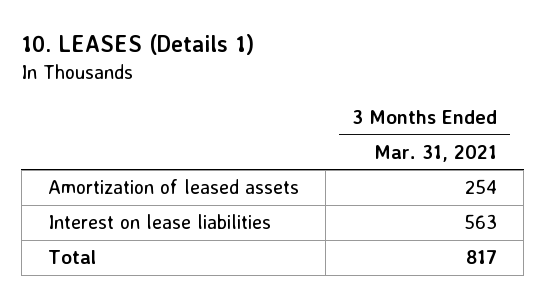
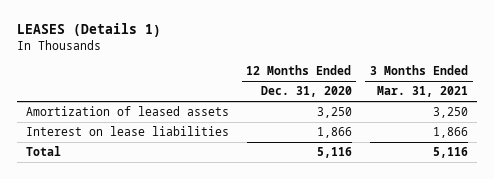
- 10. LEASES (Details 1)
+ LEASES (Details 1)
- | 3 Months Ended Mar. 31, 2021
+ | 12 Months Ended Dec. 31, 2020 | 3 Months Ended Mar. 31, 2021
- Amortization of leased assets | 254
- Interest on lease liabilities | 563
- Total | 817
+ Amortization of leased assets | 3,250 | 3,250
+ Interest on lease liabilities | 1,866 | 1,866
+ Total | 5,116 | 5,116

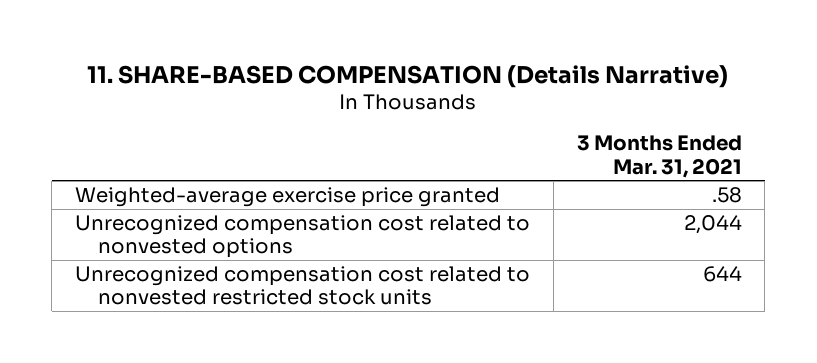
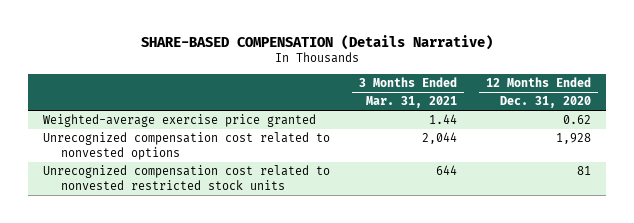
- 11. SHARE-BASED COMPENSATION (Details Narrative)
+ SHARE-BASED COMPENSATION (Details Narrative)
- | 3 Months Ended Mar. 31, 2021
+ | 3 Months Ended Mar. 31, 2021 | 12 Months Ended Dec. 31, 2020
- Weighted-average exercise price granted | .58
+ Weighted-average exercise price granted | 1.44 | 0.62

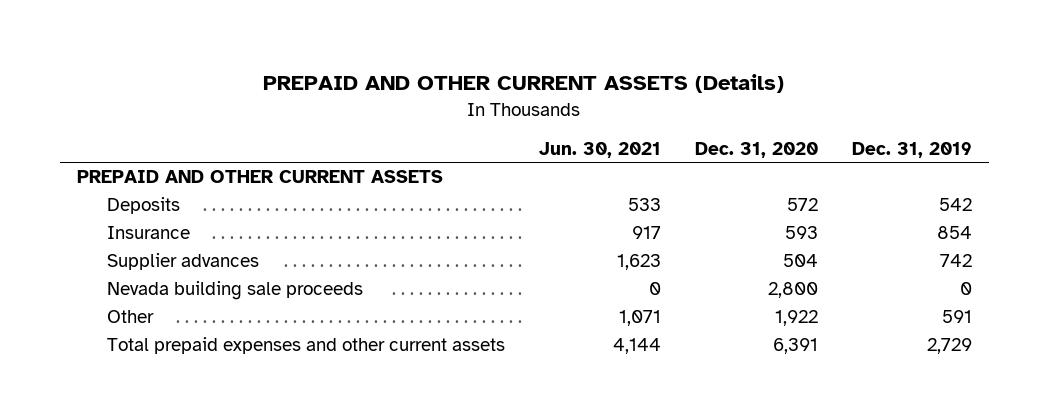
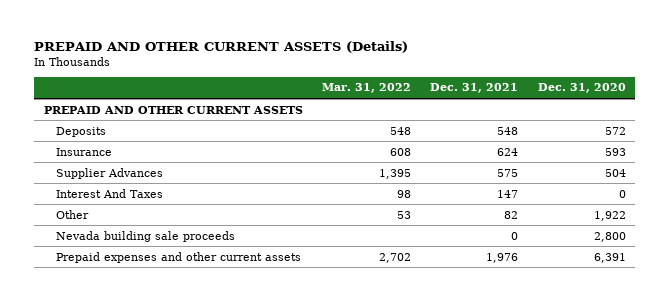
- | Jun. 30, 2021 | Dec. 31, 2020 | Dec. 31, 2019
+ | Mar. 31, 2022 | Dec. 31, 2021 | Dec. 31, 2020
- Supplier advances | 1,623 | 504 | 742
+ Supplier Advances | 1,395 | 575 | 504
+ Interest And Taxes | 98 | 147 | 0
- Total prepaid expenses and other current assets | 4,144 | 6,391 | 2,729
moved down: Nevada building sale proceeds | | 0 | 2,800
+ Prepaid expenses and other current assets | 2,702 | 1,976 | 6,391

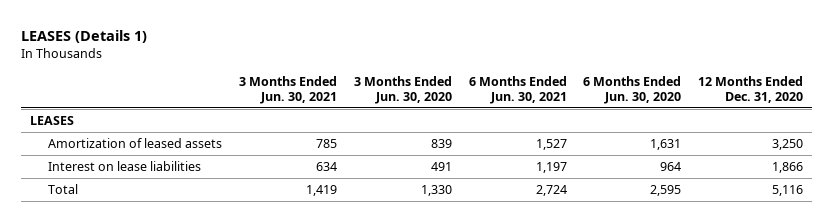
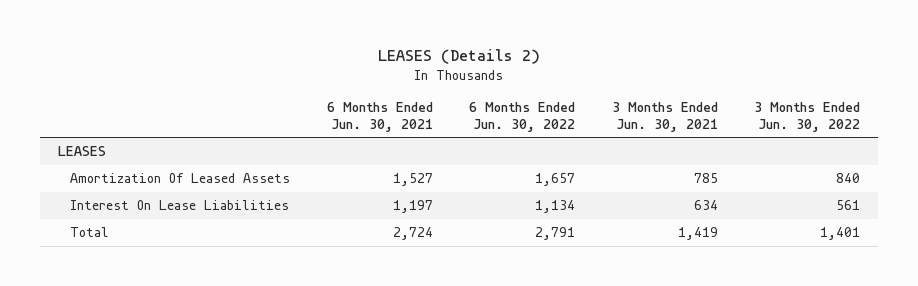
- LEASES (Details 1)
+ LEASES (Details 2)
- | 3 Months Ended Jun. 30, 2021 | 3 Months Ended Jun. 30, 2020 | 6 Months Ended Jun. 30, 2021 | 6 Months Ended Jun. 30, 2020 | 12 Months Ended Dec. 31, 2020
+ | 6 Months Ended Jun. 30, 2021 | 6 Months Ended Jun. 30, 2022 | 3 Months Ended Jun. 30, 2021 | 3 Months Ended Jun. 30, 2022
- Amortization of leased assets | 785 | 839 | 1,527 | 1,631 | 3,250
- Interest on lease liabilities | 634 | 491 | 1,197 | 964 | 1,866
+ Amortization Of Leased Assets | 1,527 | 1,657 | 785 | 840
+ Interest On Lease Liabilities | 1,197 | 1,134 | 634 | 561

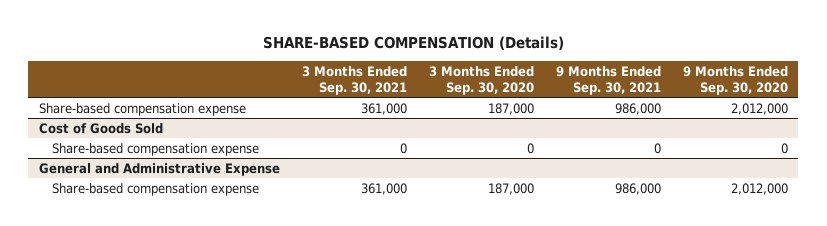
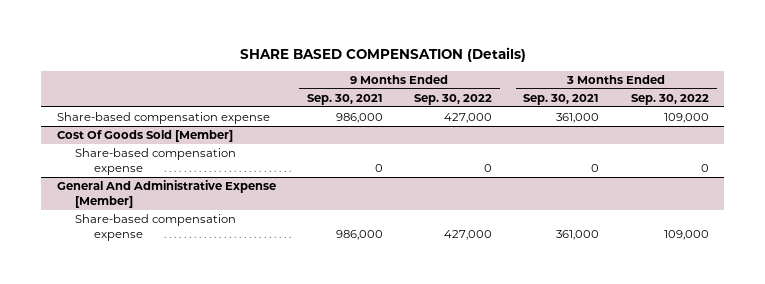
- SHARE-BASED COMPENSATION (Details)
+ SHARE BASED COMPENSATION (Details)
- | 3 Months Ended Sep. 30, 2021 | 3 Months Ended Sep. 30, 2020 | 9 Months Ended Sep. 30, 2021 | 9 Months Ended Sep. 30, 2020
+ | 9 Months Ended Sep. 30, 2021 | 9 Months Ended Sep. 30, 2022 | 3 Months Ended Sep. 30, 2021 | 3 Months Ended Sep. 30, 2022
- Cost of Goods Sold
+ Cost Of Goods Sold [Member]
- General and Administrative Expense
+ General And Administrative Expense [Member]

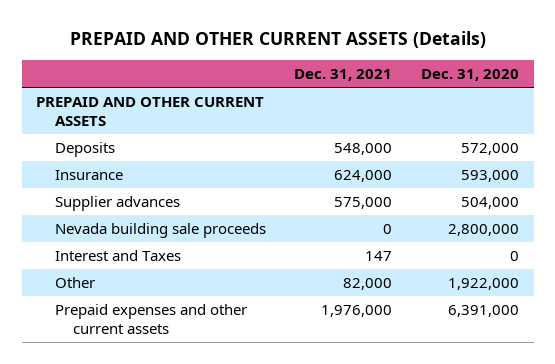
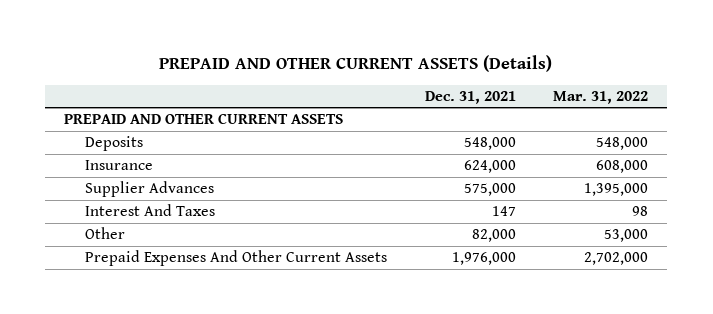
- | Dec. 31, 2021 | Dec. 31, 2020
+ | Dec. 31, 2021 | Mar. 31, 2022
- Supplier advances | 575,000 | 504,000
- Nevada building sale proceeds | 0 | 2,800,000
- Interest and Taxes | 147 | 0
+ Supplier Advances | 575,000 | 1,395,000
+ Interest And Taxes | 147 | 98
- Prepaid expenses and other current assets | 1,976,000 | 6,391,000
+ Prepaid Expenses And Other Current Assets | 1,976,000 | 2,702,000

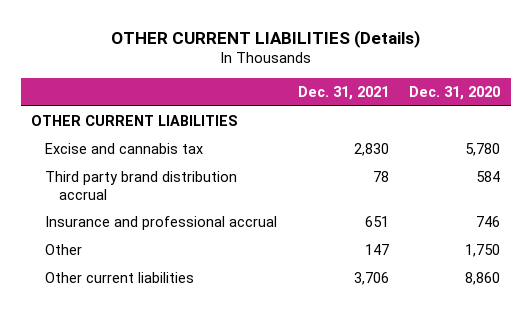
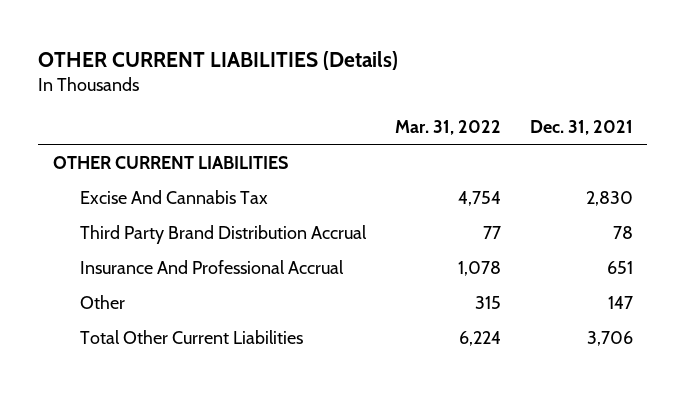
- | Dec. 31, 2021 | Dec. 31, 2020
+ | Mar. 31, 2022 | Dec. 31, 2021
- Excise and cannabis tax | 2,830 | 5,780
- Third party brand distribution accrual | 78 | 584
- Insurance and professional accrual | 651 | 746
+ Excise And Cannabis Tax | 4,754 | 2,830
+ Third Party Brand Distribution Accrual | 77 | 78
+ Insurance And Professional Accrual | 1,078 | 651
- Other current liabilities | 3,706 | 8,860
+ Total Other Current Liabilities | 6,224 | 3,706

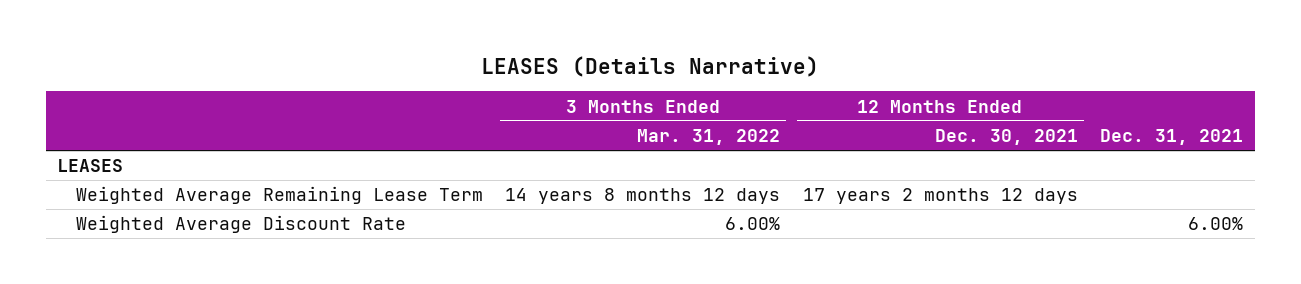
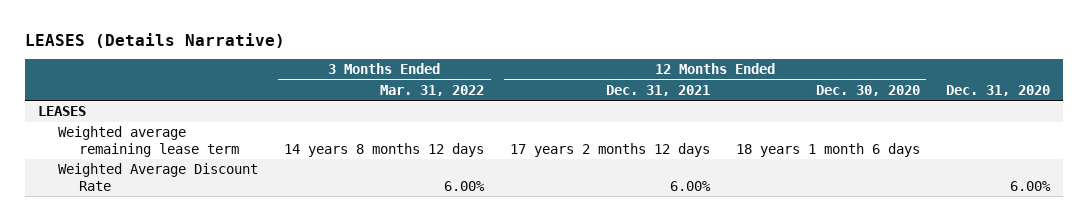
- | 3 Months Ended Mar. 31, 2022 | 12 Months Ended Dec. 30, 2021 | Dec. 31, 2021
+ | 3 Months Ended Mar. 31, 2022 | 12 Months Ended Dec. 31, 2021 | 12 Months Ended Dec. 30, 2020 | Dec. 31, 2020
- Weighted Average Remaining Lease Term | 14 years 8 months 12 days | 17 years 2 months 12 days |
+ Weighted average remaining lease term | 14 years 8 months 12 days | 17 years 2 months 12 days | 18 years 1 month 6 days |

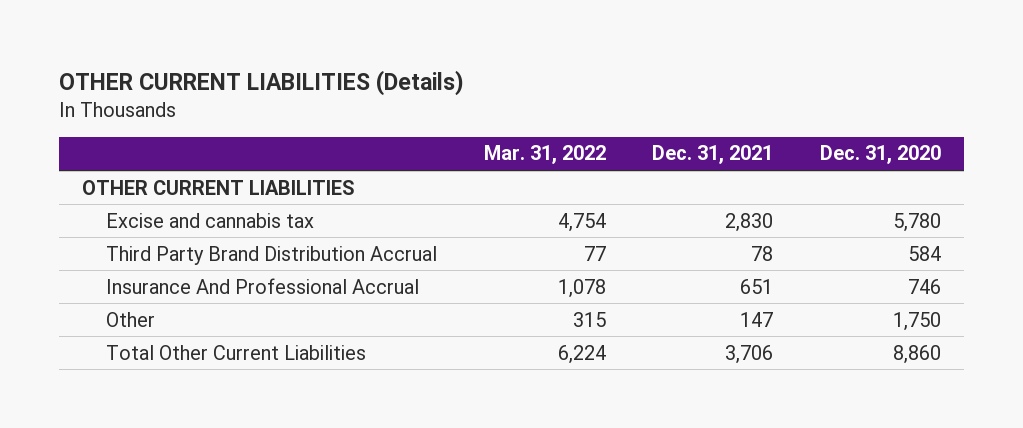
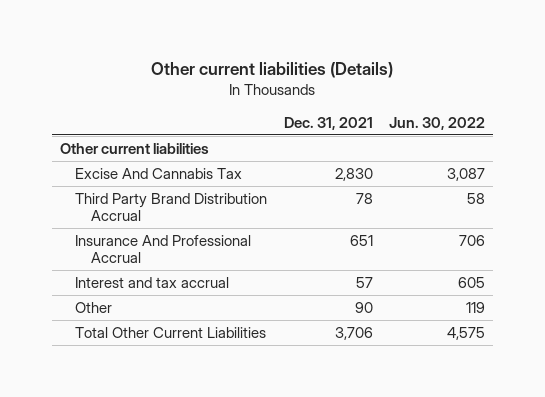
- OTHER CURRENT LIABILITIES (Details)
+ Other current liabilities (Details)
- | Mar. 31, 2022 | Dec. 31, 2021 | Dec. 31, 2020
+ | Dec. 31, 2021 | Jun. 30, 2022
- OTHER CURRENT LIABILITIES
- Excise and cannabis tax | 4,754 | 2,830 | 5,780
+ Other current liabilities
+ Excise And Cannabis Tax | 2,830 | 3,087
- Other | 315 | 147 | 1,750
+ Interest and tax accrual | 57 | 605
+ Other | 90 | 119

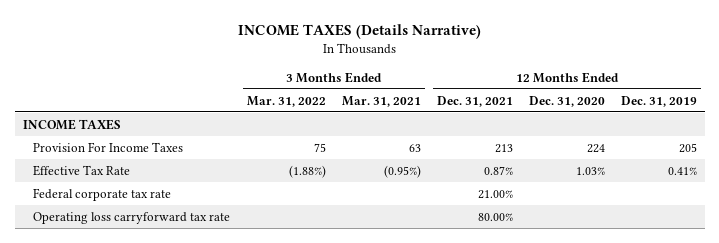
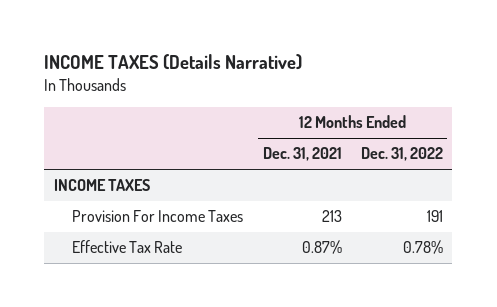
- | 3 Months Ended Mar. 31, 2022 | 3 Months Ended Mar. 31, 2021 | 12 Months Ended Dec. 31, 2021 | 12 Months Ended Dec. 31, 2020 | 12 Months Ended Dec. 31, 2019
+ | 12 Months Ended Dec. 31, 2021 | 12 Months Ended Dec. 31, 2022
- Federal corporate tax rate | | | 21.00% | |
- Operating loss carryforward tax rate | | | 80.00% | |

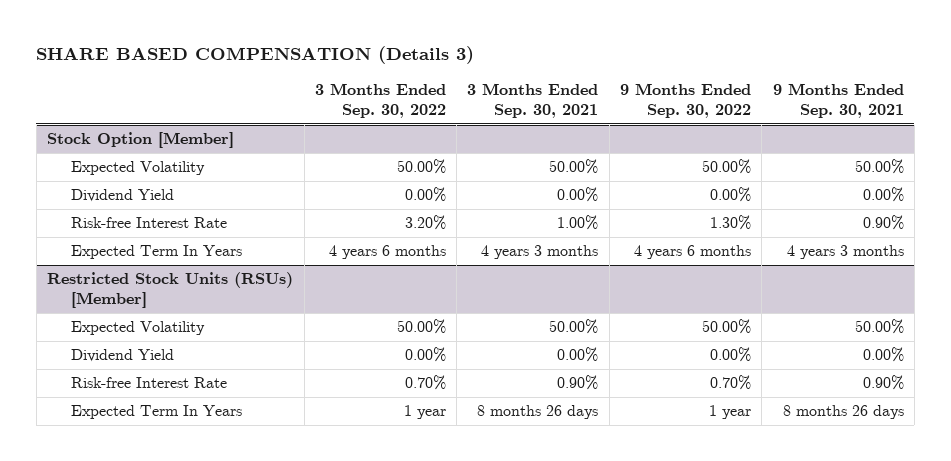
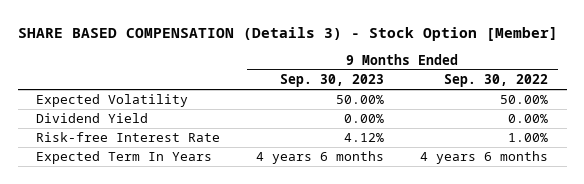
- SHARE BASED COMPENSATION (Details 3)
+ SHARE BASED COMPENSATION (Details 3) - Stock Option [Member]
- | 3 Months Ended Sep. 30, 2022 | 3 Months Ended Sep. 30, 2021 | 9 Months Ended Sep. 30, 2022 | 9 Months Ended Sep. 30, 2021
+ | 9 Months Ended Sep. 30, 2023 | 9 Months Ended Sep. 30, 2022
- Stock Option [Member]
- Risk-free Interest Rate | 3.20% | 1.00% | 1.30% | 0.90%
+ Risk-free Interest Rate | 4.12% | 1.00%
- Restricted Stock Units (RSUs) [Member]
- Expected Volatility | 50.00% | 50.00% | 50.00% | 50.00%
- Dividend Yield | 0.00% | 0.00% | 0.00% | 0.00%
- Risk-free Interest Rate | 0.70% | 0.90% | 0.70% | 0.90%
- Expected Term In Years | 1 year | 8 months 26 days | 1 year | 8 months 26 days

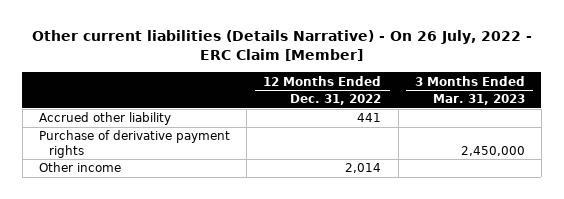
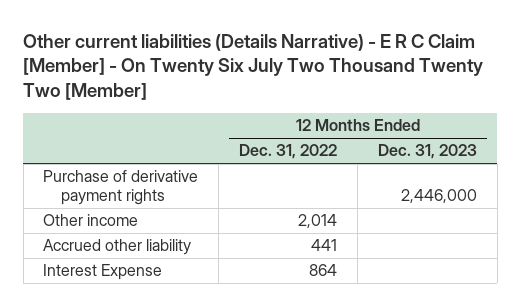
- Other current liabilities (Details Narrative) - On 26 July, 2022 - ERC Claim [Member]
+ Other current liabilities (Details Narrative) - E R C Claim [Member] - On Twenty Six July Two Thousand Twenty Two [Member]
- | 12 Months Ended Dec. 31, 2022 | 3 Months Ended Mar. 31, 2023
+ | 12 Months Ended Dec. 31, 2022 | 12 Months Ended Dec. 31, 2023
moved down: Accrued other liability | 441 |
+ Interest Expense | 864 |

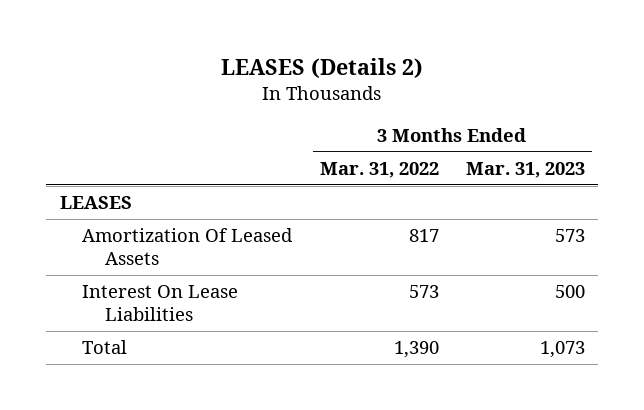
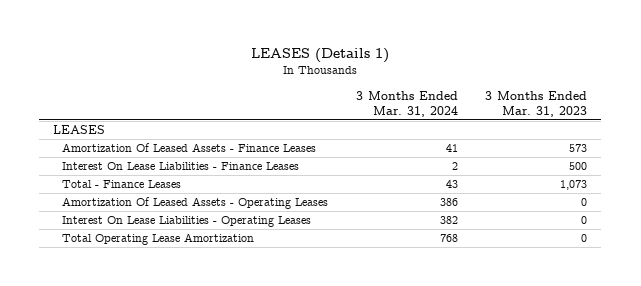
- LEASES (Details 2)
+ LEASES (Details 1)
- | 3 Months Ended Mar. 31, 2022 | 3 Months Ended Mar. 31, 2023
+ | 3 Months Ended Mar. 31, 2024 | 3 Months Ended Mar. 31, 2023
- Amortization Of Leased Assets | 817 | 573
- Interest On Lease Liabilities | 573 | 500
- Total | 1,390 | 1,073
+ Amortization Of Leased Assets - Finance Leases | 41 | 573
+ Interest On Lease Liabilities - Finance Leases | 2 | 500
+ Total - Finance Leases | 43 | 1,073
+ Amortization Of Leased Assets - Operating Leases | 386 | 0
+ Interest On Lease Liabilities - Operating Leases | 382 | 0
+ Total Operating Lease Amortization | 768 | 0

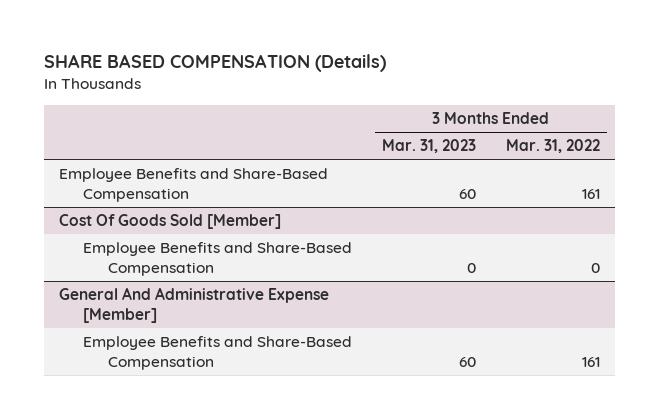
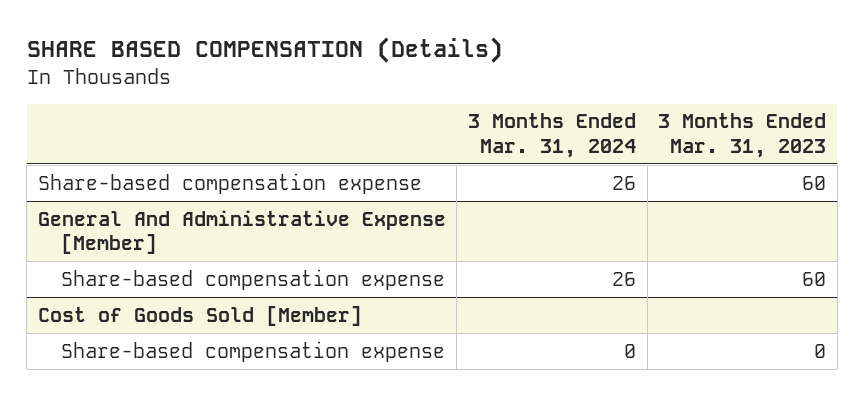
- | 3 Months Ended Mar. 31, 2023 | 3 Months Ended Mar. 31, 2022
+ | 3 Months Ended Mar. 31, 2024 | 3 Months Ended Mar. 31, 2023
- Employee Benefits and Share-Based Compensation | 60 | 161
- Cost Of Goods Sold [Member]
- Employee Benefits and Share-Based Compensation | 0 | 0
+ Share-based compensation expense | 26 | 60
@ General And Administrative Expense [Member]
- Employee Benefits and Share-Based Compensation | 60 | 161
+ Share-based compensation expense | 26 | 60
+ Cost of Goods Sold [Member]
+ Share-based compensation expense | 0 | 0

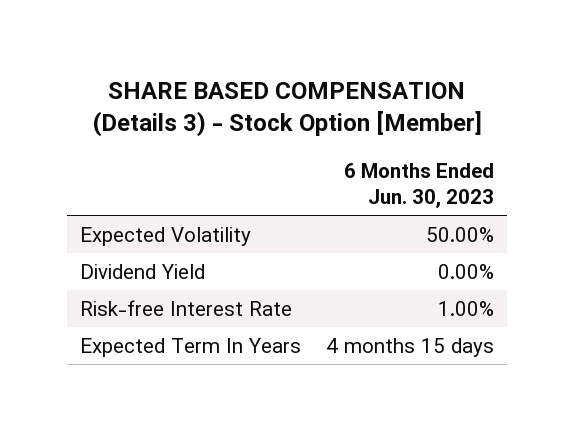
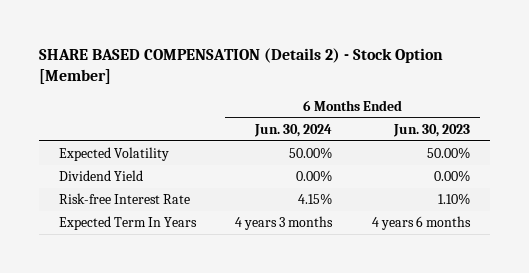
- SHARE BASED COMPENSATION (Details 3) - Stock Option [Member]
+ SHARE BASED COMPENSATION (Details 2) - Stock Option [Member]
- | 6 Months Ended Jun. 30, 2023
+ | 6 Months Ended Jun. 30, 2024 | 6 Months Ended Jun. 30, 2023
- Risk-free Interest Rate | 1.00%
- Expected Term In Years | 4 months 15 days
+ Risk-free Interest Rate | 4.15% | 1.10%
+ Expected Term In Years | 4 years 3 months | 4 years 6 months

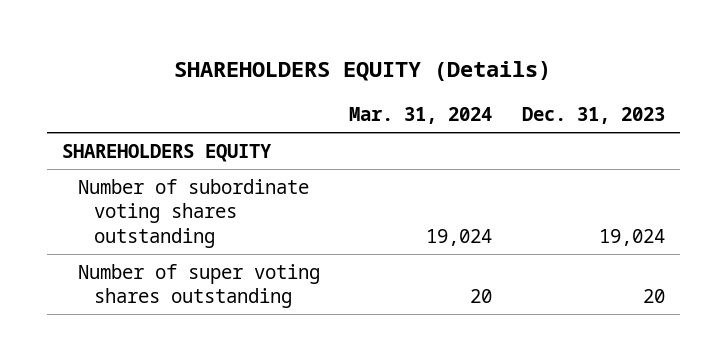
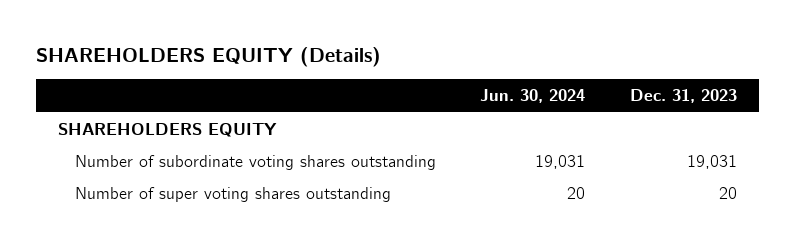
- | Mar. 31, 2024 | Dec. 31, 2023
+ | Jun. 30, 2024 | Dec. 31, 2023
- Number of subordinate voting shares outstanding | 19,024 | 19,024
+ Number of subordinate voting shares outstanding | 19,031 | 19,031

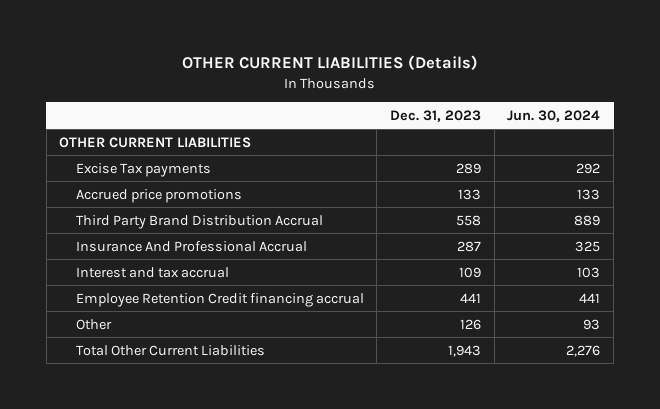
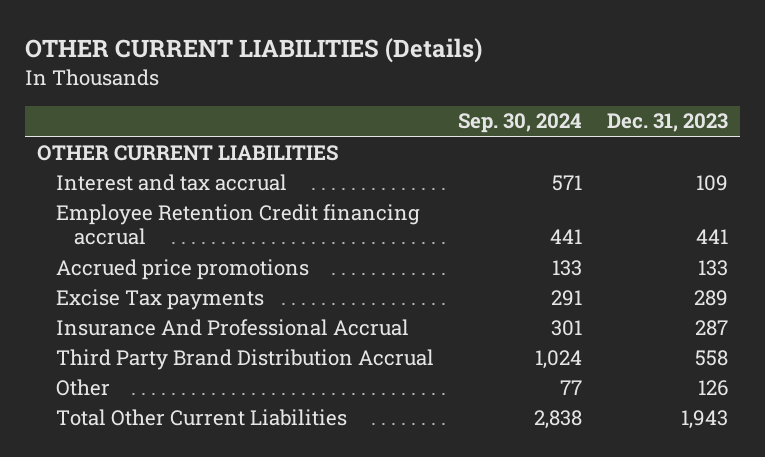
- | Dec. 31, 2023 | Jun. 30, 2024
+ | Sep. 30, 2024 | Dec. 31, 2023
moved down: Accrued price promotions | 133 | 133
moved down: Excise Tax payments | 291 | 289
moved down: Insurance And Professional Accrual | 301 | 287
moved down: Third Party Brand Distribution Accrual | 1,024 | 558

